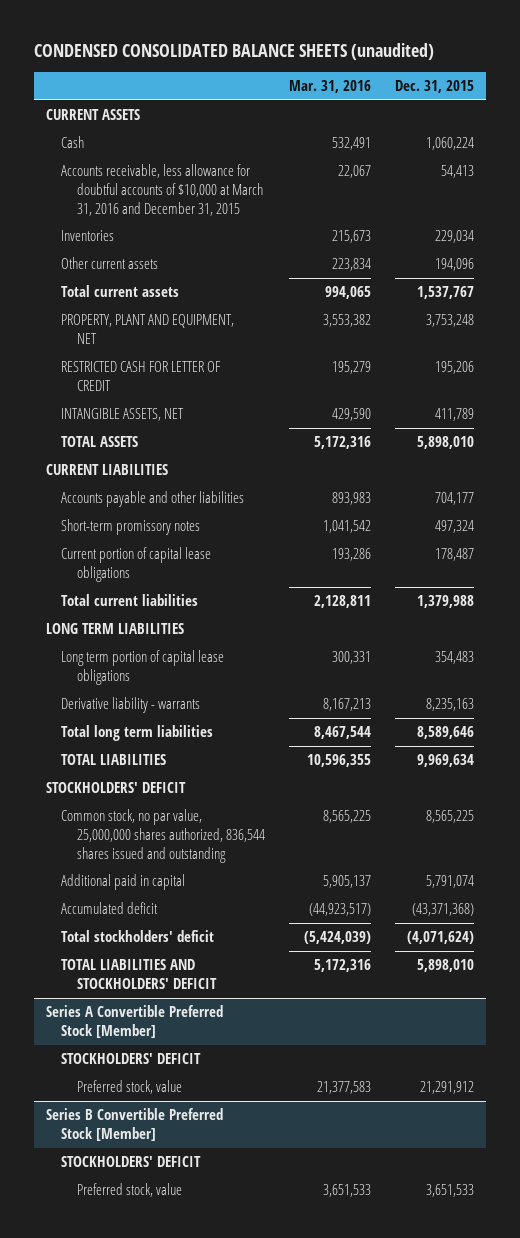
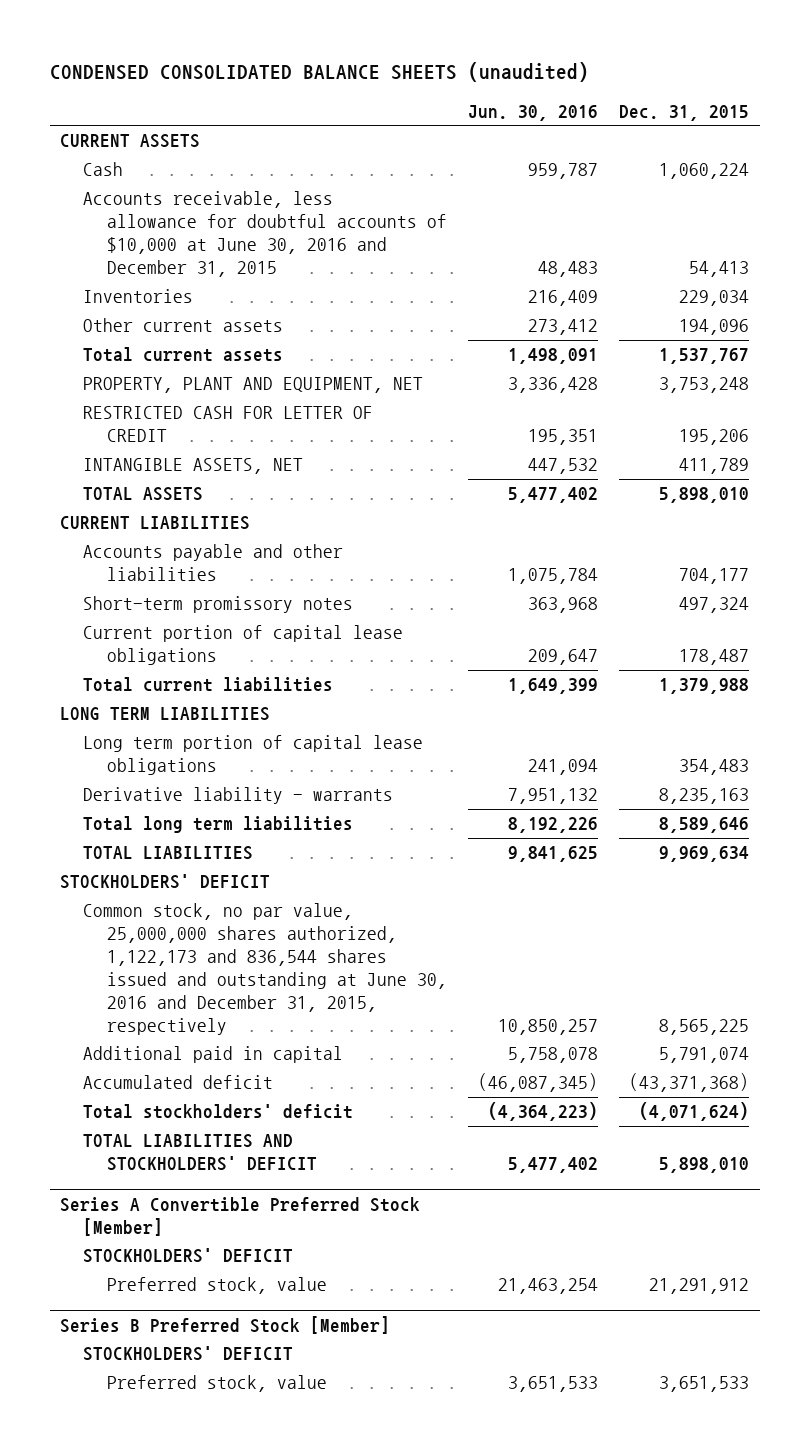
- | Mar. 31, 2016 | Dec. 31, 2015
+ | Jun. 30, 2016 | Dec. 31, 2015
- Accounts receivable, less allowance for doubtful accounts of $10,000 at March 31, 2016 and December 31, 2015 | 22,067 | 54,413
+ Accounts receivable, less allowance for doubtful accounts of $10,000 at June 30, 2016 and December 31, 2015 | 48,483 | 54,413
- Common stock, no par value, 25,000,000 shares authorized, 836,544 shares issued and outstanding | 8,565,225 | 8,565,225
+ Common stock, no par value, 25,000,000 shares authorized, 1,122,173 and 836,544 shares issued and outstanding at June 30, 2016 and December 31, 2015, respectively | 10,850,257 | 8,565,225
- Series B Convertible Preferred Stock [Member]
+ Series B Preferred Stock [Member]

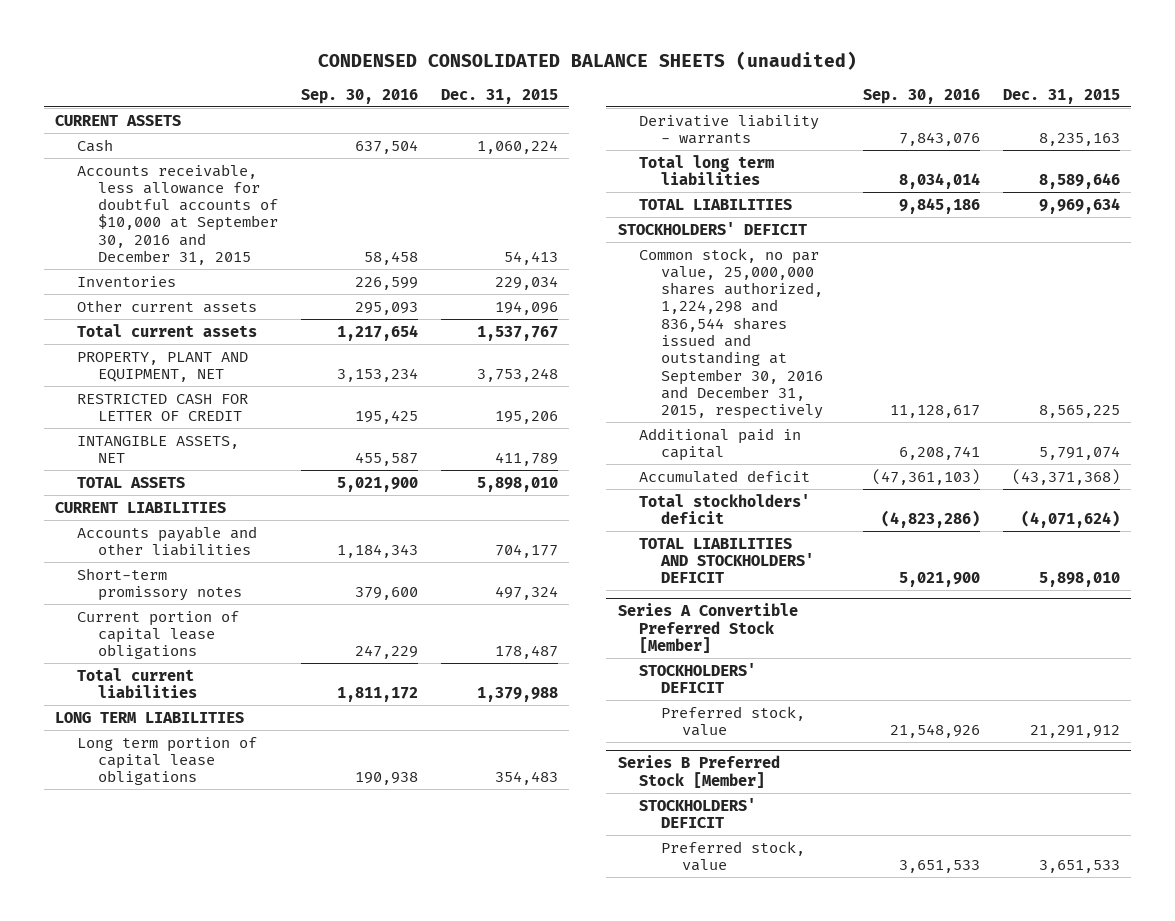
- | Jun. 30, 2016 | Dec. 31, 2015
+ | Sep. 30, 2016 | Dec. 31, 2015
- Accounts receivable, less allowance for doubtful accounts of $10,000 at June 30, 2016 and December 31, 2015 | 48,483 | 54,413
+ Accounts receivable, less allowance for doubtful accounts of $10,000 at September 30, 2016 and December 31, 2015 | 58,458 | 54,413
- Common stock, no par value, 25,000,000 shares authorized, 1,122,173 and 836,544 shares issued and outstanding at June 30, 2016 and December 31, 2015, respectively | 10,850,257 | 8,565,225
+ Common stock, no par value, 25,000,000 shares authorized, 1,224,298 and 836,544 shares issued and outstanding at September 30, 2016 and December 31, 2015, respectively | 11,128,617 | 8,565,225

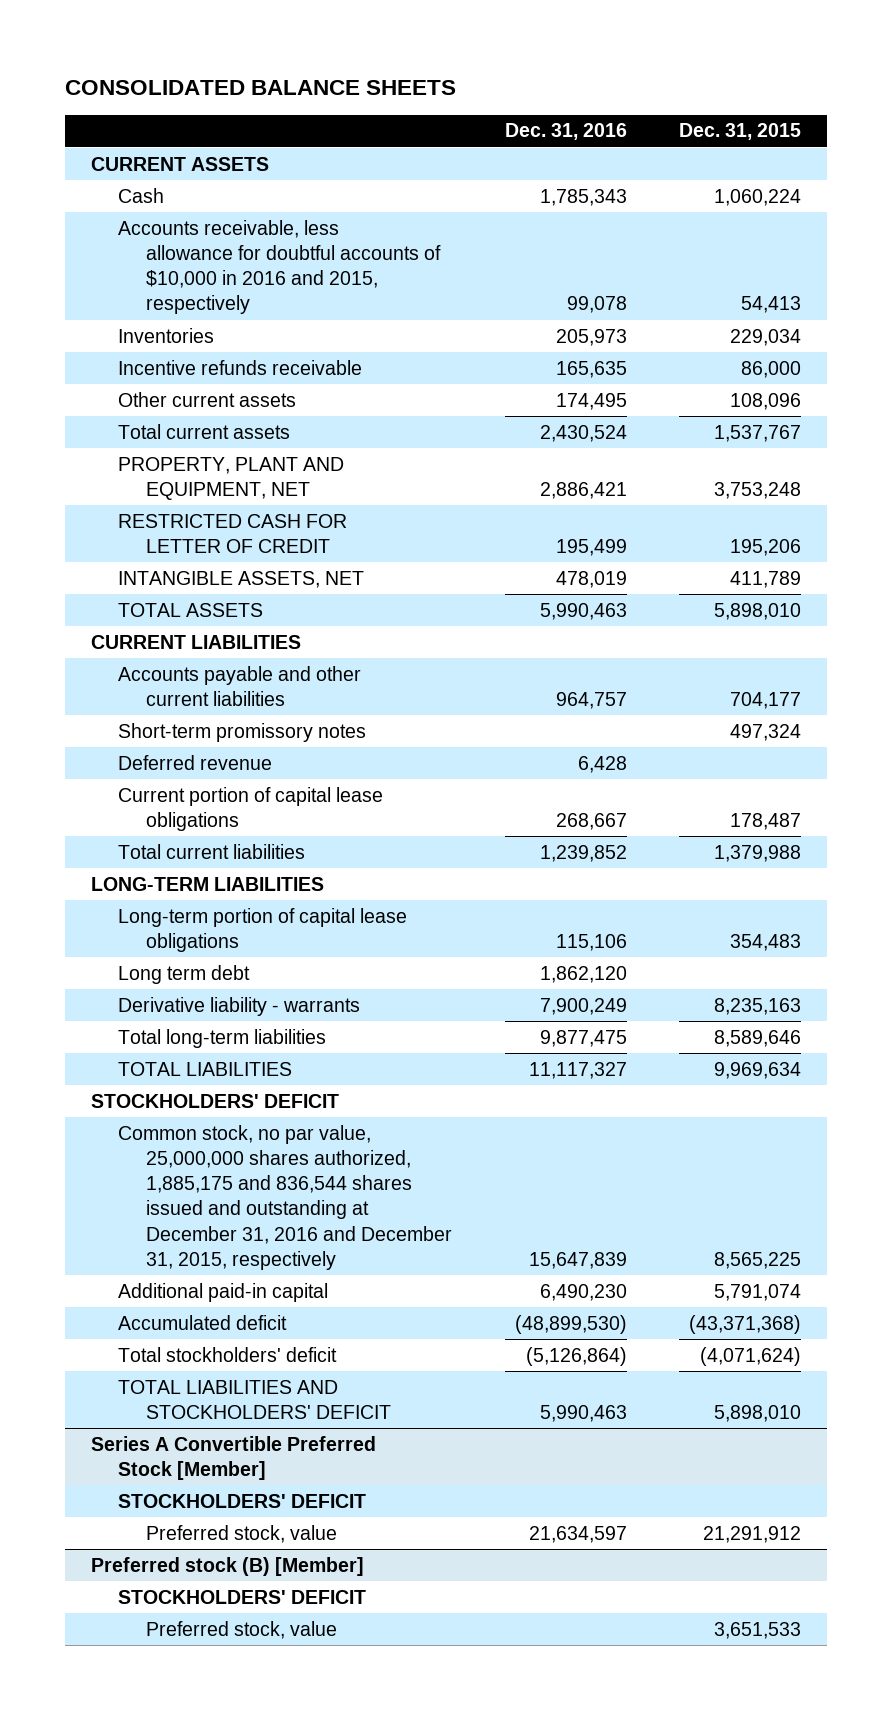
- CONDENSED CONSOLIDATED BALANCE SHEETS (unaudited)
+ CONSOLIDATED BALANCE SHEETS
- | Sep. 30, 2016 | Dec. 31, 2015
+ | Dec. 31, 2016 | Dec. 31, 2015
- Accounts receivable, less allowance for doubtful accounts of $10,000 at September 30, 2016 and December 31, 2015 | 58,458 | 54,413
+ Accounts receivable, less allowance for doubtful accounts of $10,000 in 2016 and 2015, respectively | 99,078 | 54,413
- Other current assets | 295,093 | 194,096
+ Incentive refunds receivable | 165,635 | 86,000
+ Other current assets | 174,495 | 108,096
- Accounts payable and other liabilities | 1,184,343 | 704,177
+ Accounts payable and other current liabilities | 964,757 | 704,177
+ Deferred revenue | 6,428 |
- LONG TERM LIABILITIES
- Long term portion of capital lease obligations | 190,938 | 354,483
+ LONG-TERM LIABILITIES
+ Long-term portion of capital lease obligations | 115,106 | 354,483
+ Long term debt | 1,862,120 |
- Total long term liabilities | 8,034,014 | 8,589,646
+ Total long-term liabilities | 9,877,475 | 8,589,646
- Common stock, no par value, 25,000,000 shares authorized, 1,224,298 and 836,544 shares issued and outstanding at September 30, 2016 and December 31, 2015, respectively | 11,128,617 | 8,565,225
- Additional paid in capital | 6,208,741 | 5,791,074
+ Common stock, no par value, 25,000,000 shares authorized, 1,885,175 and 836,544 shares issued and outstanding at December 31, 2016 and December 31, 2015, respectively | 15,647,839 | 8,565,225
+ Additional paid-in capital | 6,490,230 | 5,791,074
- Series B Preferred Stock [Member]
+ Preferred stock (B) [Member]

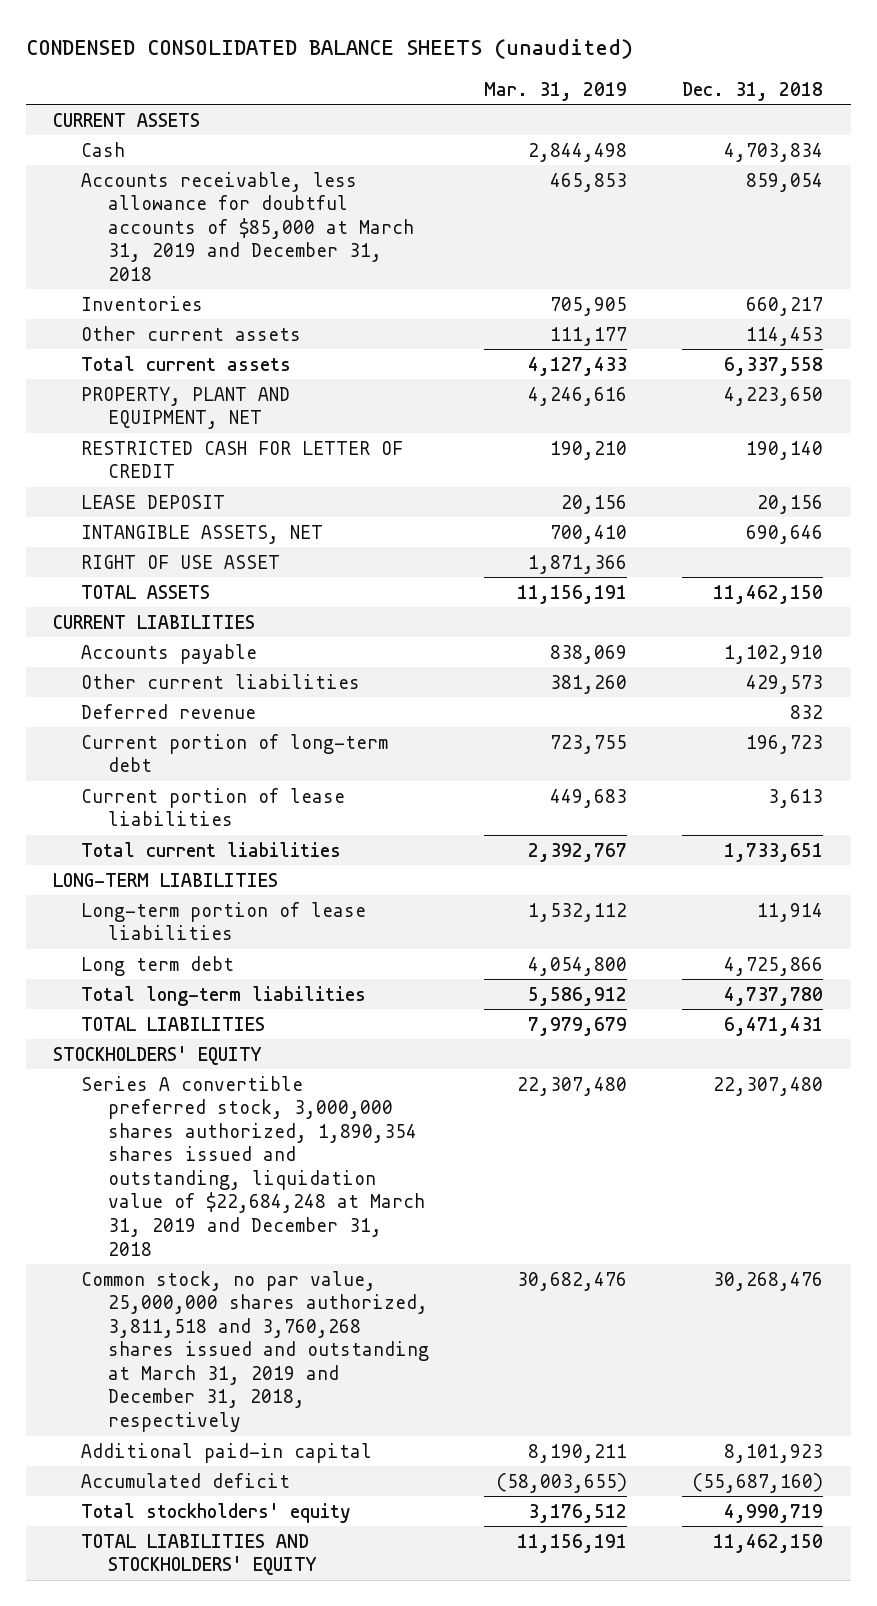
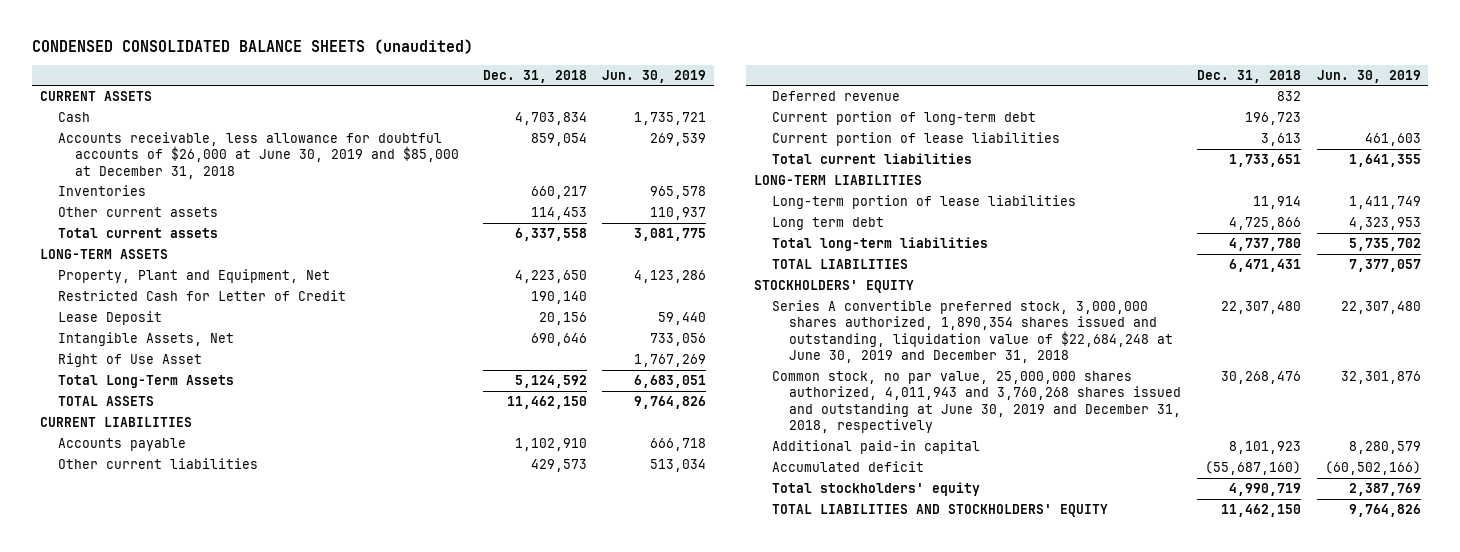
- | Mar. 31, 2019 | Dec. 31, 2018
+ | Dec. 31, 2018 | Jun. 30, 2019
- Accounts receivable, less allowance for doubtful accounts of $85,000 at March 31, 2019 and December 31, 2018 | 465,853 | 859,054
+ Accounts receivable, less allowance for doubtful accounts of $26,000 at June 30, 2019 and $85,000 at December 31, 2018 | 859,054 | 269,539
- PROPERTY, PLANT AND EQUIPMENT, NET | 4,246,616 | 4,223,650
- RESTRICTED CASH FOR LETTER OF CREDIT | 190,210 | 190,140
- LEASE DEPOSIT | 20,156 | 20,156
- INTANGIBLE ASSETS, NET | 700,410 | 690,646
- RIGHT OF USE ASSET | 1,871,366 |
+ LONG-TERM ASSETS
+ Property, Plant and Equipment, Net | 4,223,650 | 4,123,286
+ Restricted Cash for Letter of Credit | 190,140 |
+ Lease Deposit | 20,156 | 59,440
+ Intangible Assets, Net | 690,646 | 733,056
+ Right of Use Asset | | 1,767,269
+ Total Long-Term Assets | 5,124,592 | 6,683,051
- Series A convertible preferred stock, 3,000,000 shares authorized, 1,890,354 shares issued and outstanding, liquidation value of $22,684,248 at March 31, 2019 and December 31, 2018 | 22,307,480 | 22,307,480
- Common stock, no par value, 25,000,000 shares authorized, 3,811,518 and 3,760,268 shares issued and outstanding at March 31, 2019 and December 31, 2018, respectively | 30,682,476 | 30,268,476
+ Series A convertible preferred stock, 3,000,000 shares authorized, 1,890,354 shares issued and outstanding, liquidation value of $22,684,248 at June 30, 2019 and December 31, 2018 | 22,307,480 | 22,307,480
+ Common stock, no par value, 25,000,000 shares authorized, 4,011,943 and 3,760,268 shares issued and outstanding at June 30, 2019 and December 31, 2018, respectively | 30,268,476 | 32,301,876

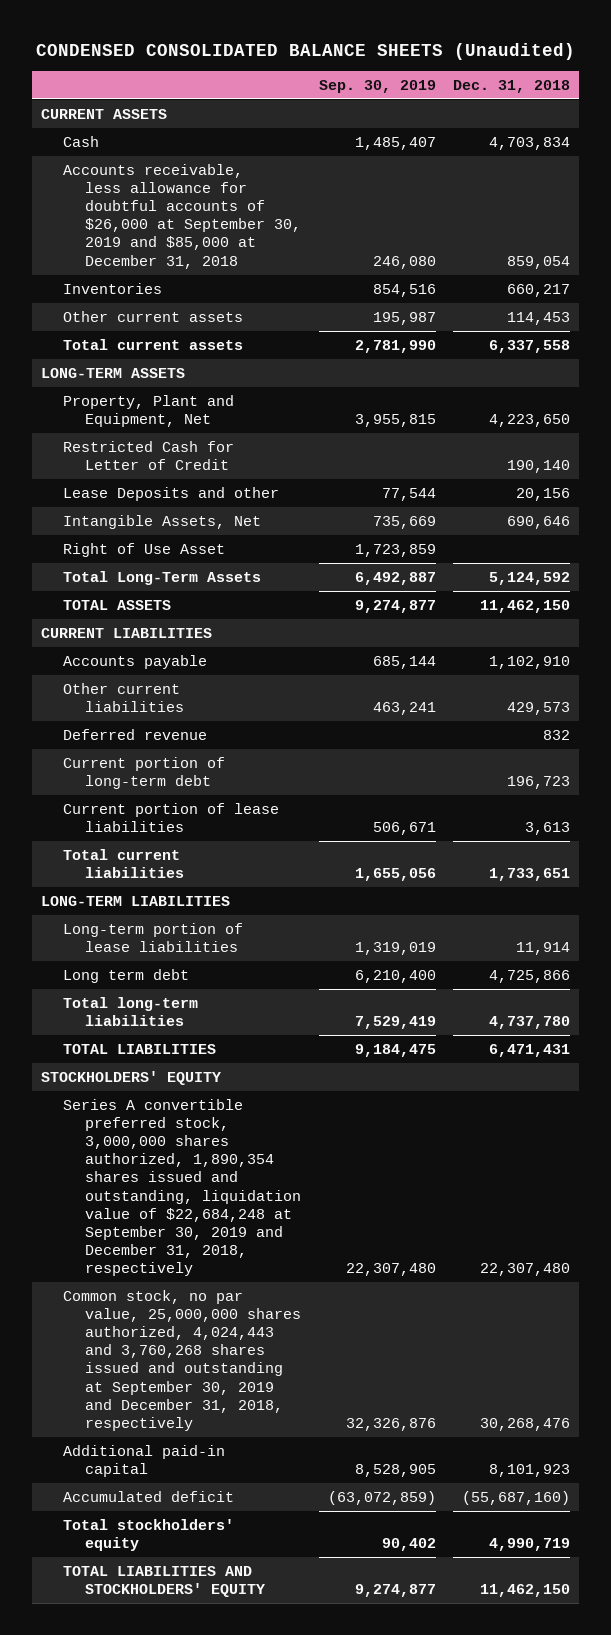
- CONDENSED CONSOLIDATED BALANCE SHEETS (unaudited)
+ CONDENSED CONSOLIDATED BALANCE SHEETS (Unaudited)
- | Dec. 31, 2018 | Jun. 30, 2019
+ | Sep. 30, 2019 | Dec. 31, 2018
- Accounts receivable, less allowance for doubtful accounts of $26,000 at June 30, 2019 and $85,000 at December 31, 2018 | 859,054 | 269,539
+ Accounts receivable, less allowance for doubtful accounts of $26,000 at September 30, 2019 and $85,000 at December 31, 2018 | 246,080 | 859,054
- Lease Deposit | 20,156 | 59,440
+ Lease Deposits and other | 77,544 | 20,156
- Series A convertible preferred stock, 3,000,000 shares authorized, 1,890,354 shares issued and outstanding, liquidation value of $22,684,248 at June 30, 2019 and December 31, 2018 | 22,307,480 | 22,307,480
- Common stock, no par value, 25,000,000 shares authorized, 4,011,943 and 3,760,268 shares issued and outstanding at June 30, 2019 and December 31, 2018, respectively | 30,268,476 | 32,301,876
+ Series A convertible preferred stock, 3,000,000 shares authorized, 1,890,354 shares issued and outstanding, liquidation value of $22,684,248 at September 30, 2019 and December 31, 2018, respectively | 22,307,480 | 22,307,480
+ Common stock, no par value, 25,000,000 shares authorized, 4,024,443 and 3,760,268 shares issued and outstanding at September 30, 2019 and December 31, 2018, respectively | 32,326,876 | 30,268,476

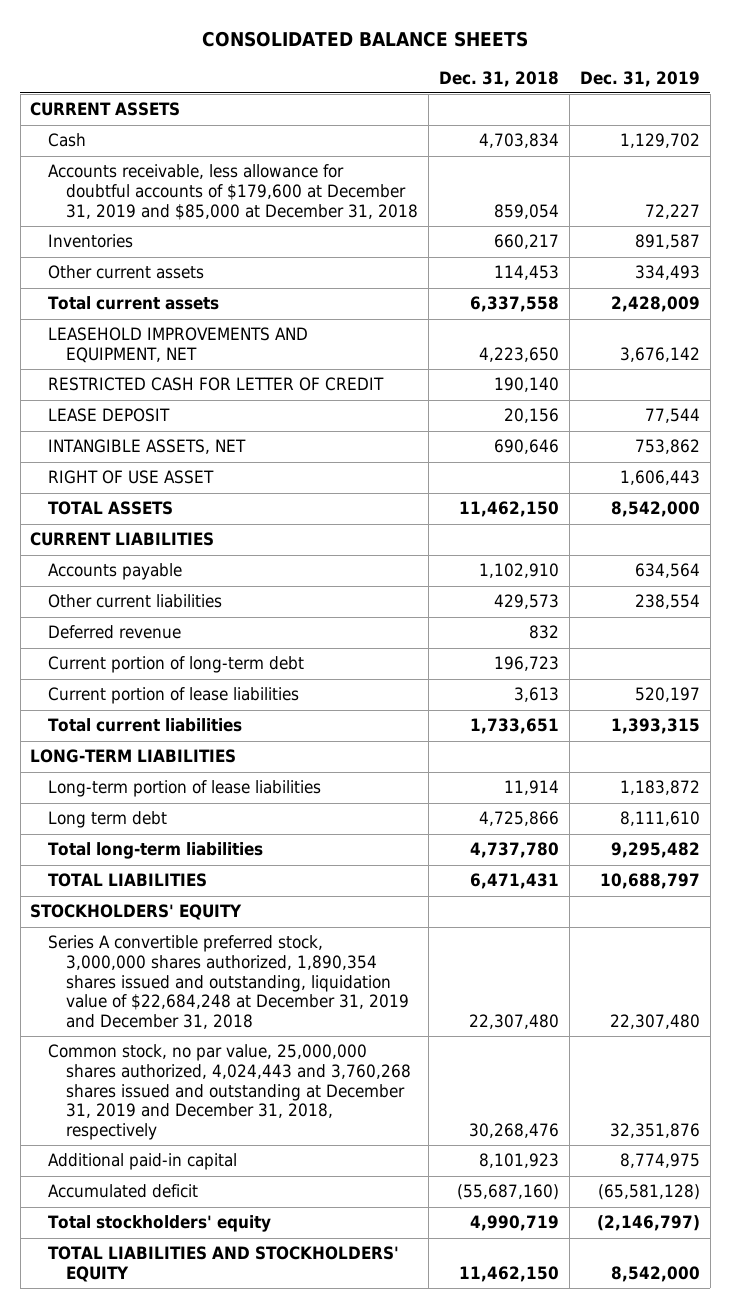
- CONDENSED CONSOLIDATED BALANCE SHEETS (Unaudited)
+ CONSOLIDATED BALANCE SHEETS
- | Sep. 30, 2019 | Dec. 31, 2018
+ | Dec. 31, 2018 | Dec. 31, 2019
- Accounts receivable, less allowance for doubtful accounts of $26,000 at September 30, 2019 and $85,000 at December 31, 2018 | 246,080 | 859,054
+ Accounts receivable, less allowance for doubtful accounts of $179,600 at December 31, 2019 and $85,000 at December 31, 2018 | 859,054 | 72,227
- LONG-TERM ASSETS
- Property, Plant and Equipment, Net | 3,955,815 | 4,223,650
- Restricted Cash for Letter of Credit | | 190,140
- Lease Deposits and other | 77,544 | 20,156
- Intangible Assets, Net | 735,669 | 690,646
- Right of Use Asset | 1,723,859 |
- Total Long-Term Assets | 6,492,887 | 5,124,592
+ LEASEHOLD IMPROVEMENTS AND EQUIPMENT, NET | 4,223,650 | 3,676,142
+ RESTRICTED CASH FOR LETTER OF CREDIT | 190,140 |
+ LEASE DEPOSIT | 20,156 | 77,544
+ INTANGIBLE ASSETS, NET | 690,646 | 753,862
+ RIGHT OF USE ASSET | | 1,606,443
- Series A convertible preferred stock, 3,000,000 shares authorized, 1,890,354 shares issued and outstanding, liquidation value of $22,684,248 at September 30, 2019 and December 31, 2018, respectively | 22,307,480 | 22,307,480
- Common stock, no par value, 25,000,000 shares authorized, 4,024,443 and 3,760,268 shares issued and outstanding at September 30, 2019 and December 31, 2018, respectively | 32,326,876 | 30,268,476
+ Series A convertible preferred stock, 3,000,000 shares authorized, 1,890,354 shares issued and outstanding, liquidation value of $22,684,248 at December 31, 2019 and December 31, 2018 | 22,307,480 | 22,307,480
+ Common stock, no par value, 25,000,000 shares authorized, 4,024,443 and 3,760,268 shares issued and outstanding at December 31, 2019 and December 31, 2018, respectively | 30,268,476 | 32,351,876

